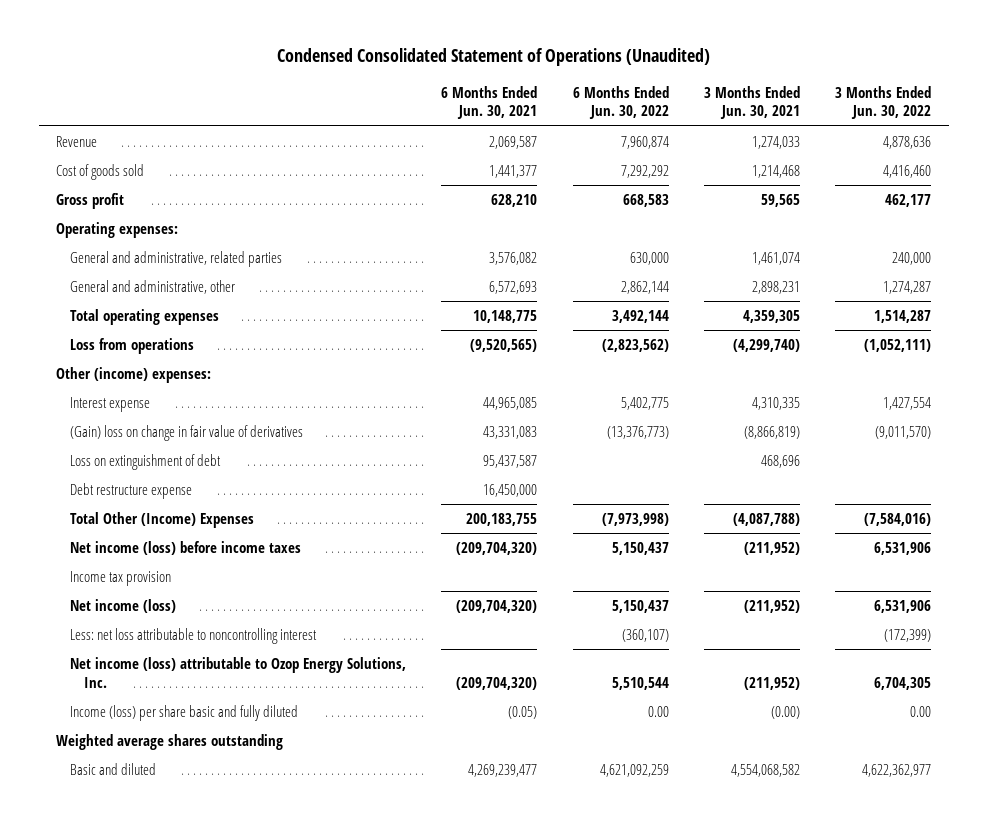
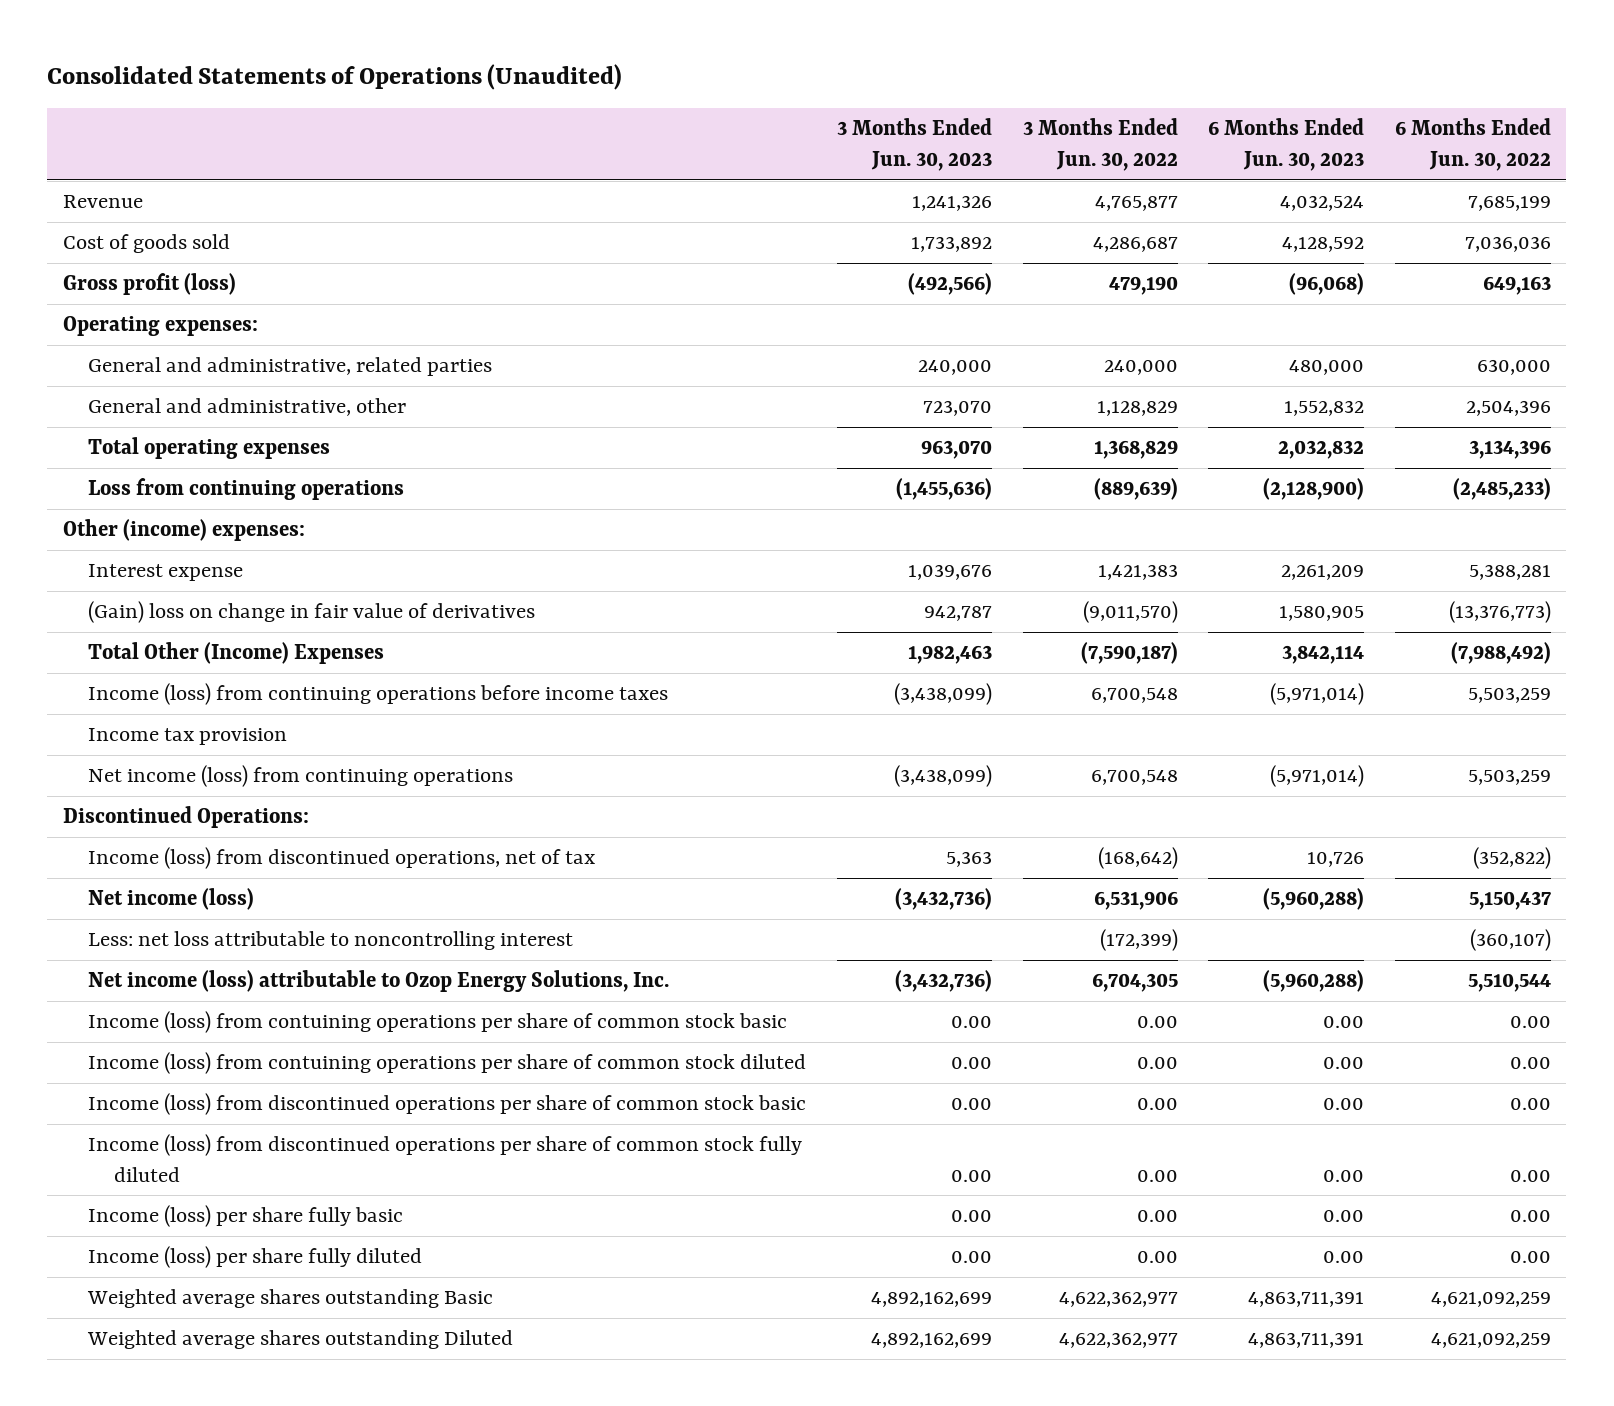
- Condensed Consolidated Statement of Operations (Unaudited)
+ Consolidated Statements of Operations (Unaudited)
- | 6 Months Ended Jun. 30, 2021 | 6 Months Ended Jun. 30, 2022 | 3 Months Ended Jun. 30, 2021 | 3 Months Ended Jun. 30, 2022
+ | 3 Months Ended Jun. 30, 2023 | 3 Months Ended Jun. 30, 2022 | 6 Months Ended Jun. 30, 2023 | 6 Months Ended Jun. 30, 2022
- Revenue | 2,069,587 | 7,960,874 | 1,274,033 | 4,878,636
- Cost of goods sold | 1,441,377 | 7,292,292 | 1,214,468 | 4,416,460
- Gross profit | 628,210 | 668,583 | 59,565 | 462,177
+ Revenue | 1,241,326 | 4,765,877 | 4,032,524 | 7,685,199
+ Cost of goods sold | 1,733,892 | 4,286,687 | 4,128,592 | 7,036,036
+ Gross profit (loss) | (492,566) | 479,190 | (96,068) | 649,163
- General and administrative, other | 6,572,693 | 2,862,144 | 2,898,231 | 1,274,287
- Total operating expenses | 10,148,775 | 3,492,144 | 4,359,305 | 1,514,287
- Loss from operations | (9,520,565) | (2,823,562) | (4,299,740) | (1,052,111)
+ General and administrative, other | 723,070 | 1,128,829 | 1,552,832 | 2,504,396
+ Total operating expenses | 963,070 | 1,368,829 | 2,032,832 | 3,134,396
+ Loss from continuing operations | (1,455,636) | (889,639) | (2,128,900) | (2,485,233)
- Interest expense | 44,965,085 | 5,402,775 | 4,310,335 | 1,427,554
+ Interest expense | 1,039,676 | 1,421,383 | 2,261,209 | 5,388,281
- Loss on extinguishment of debt | 95,437,587 | | 468,696 |
- Debt restructure expense | 16,450,000 | | |
- Total Other (Income) Expenses | 200,183,755 | (7,973,998) | (4,087,788) | (7,584,016)
- Net income (loss) before income taxes | (209,704,320) | 5,150,437 | (211,952) | 6,531,906
+ Total Other (Income) Expenses | 1,982,463 | (7,590,187) | 3,842,114 | (7,988,492)
+ Income (loss) from continuing operations before income taxes | (3,438,099) | 6,700,548 | (5,971,014) | 5,503,259
+ Net income (loss) from continuing operations | (3,438,099) | 6,700,548 | (5,971,014) | 5,503,259
+ Discontinued Operations:
+ Income (loss) from discontinued operations, net of tax | 5,363 | (168,642) | 10,726 | (352,822)
- Income (loss) per share basic and fully diluted | (0.05) | 0.00 | (0.00) | 0.00
- Weighted average shares outstanding
- Basic and diluted | 4,269,239,477 | 4,621,092,259 | 4,554,068,582 | 4,622,362,977
+ Income (loss) from contuining operations per share of common stock basic | 0.00 | 0.00 | 0.00 | 0.00
+ Income (loss) from contuining operations per share of common stock diluted | 0.00 | 0.00 | 0.00 | 0.00
+ Income (loss) from discontinued operations per share of common stock basic | 0.00 | 0.00 | 0.00 | 0.00
+ Income (loss) from discontinued operations per share of common stock fully diluted | 0.00 | 0.00 | 0.00 | 0.00
+ Income (loss) per share fully basic | 0.00 | 0.00 | 0.00 | 0.00
+ Income (loss) per share fully diluted | 0.00 | 0.00 | 0.00 | 0.00
+ Weighted average shares outstanding Basic | 4,892,162,699 | 4,622,362,977 | 4,863,711,391 | 4,621,092,259
+ Weighted average shares outstanding Diluted | 4,892,162,699 | 4,622,362,977 | 4,863,711,391 | 4,621,092,259

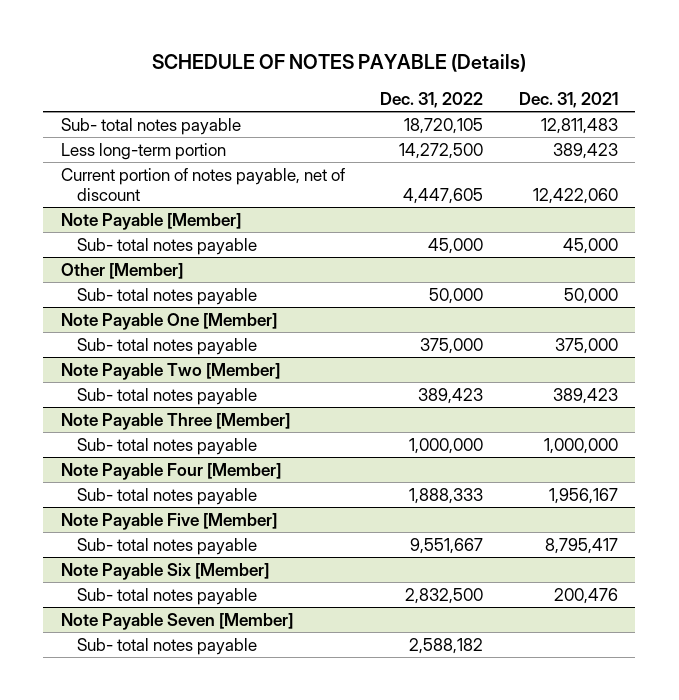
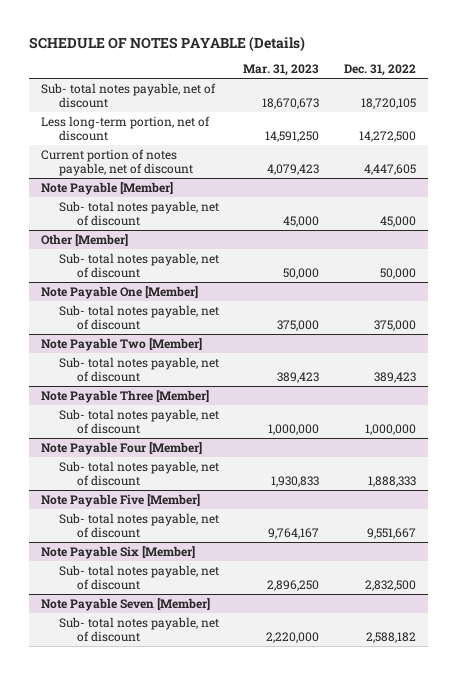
- | Dec. 31, 2022 | Dec. 31, 2021
+ | Mar. 31, 2023 | Dec. 31, 2022
- Sub- total notes payable | 18,720,105 | 12,811,483
- Less long-term portion | 14,272,500 | 389,423
+ Sub- total notes payable, net of discount | 18,670,673 | 18,720,105
+ Less long-term portion, net of discount | 14,591,250 | 14,272,500
@ Note Payable [Member]
- Sub- total notes payable | 45,000 | 45,000
+ Sub- total notes payable, net of discount | 45,000 | 45,000
@ Other [Member]
- Sub- total notes payable | 50,000 | 50,000
+ Sub- total notes payable, net of discount | 50,000 | 50,000
@ Note Payable One [Member]
- Sub- total notes payable | 375,000 | 375,000
+ Sub- total notes payable, net of discount | 375,000 | 375,000
@ Note Payable Two [Member]
- Sub- total notes payable | 389,423 | 389,423
+ Sub- total notes payable, net of discount | 389,423 | 389,423
@ Note Payable Three [Member]
- Sub- total notes payable | 1,000,000 | 1,000,000
+ Sub- total notes payable, net of discount | 1,000,000 | 1,000,000
@ Note Payable Four [Member]
- Sub- total notes payable | 1,888,333 | 1,956,167
+ Sub- total notes payable, net of discount | 1,930,833 | 1,888,333
@ Note Payable Five [Member]
- Sub- total notes payable | 9,551,667 | 8,795,417
+ Sub- total notes payable, net of discount | 9,764,167 | 9,551,667
@ Note Payable Six [Member]
- Sub- total notes payable | 2,832,500 | 200,476
+ Sub- total notes payable, net of discount | 2,896,250 | 2,832,500
@ Note Payable Seven [Member]
- Sub- total notes payable | 2,588,182 |
+ Sub- total notes payable, net of discount | 2,220,000 | 2,588,182

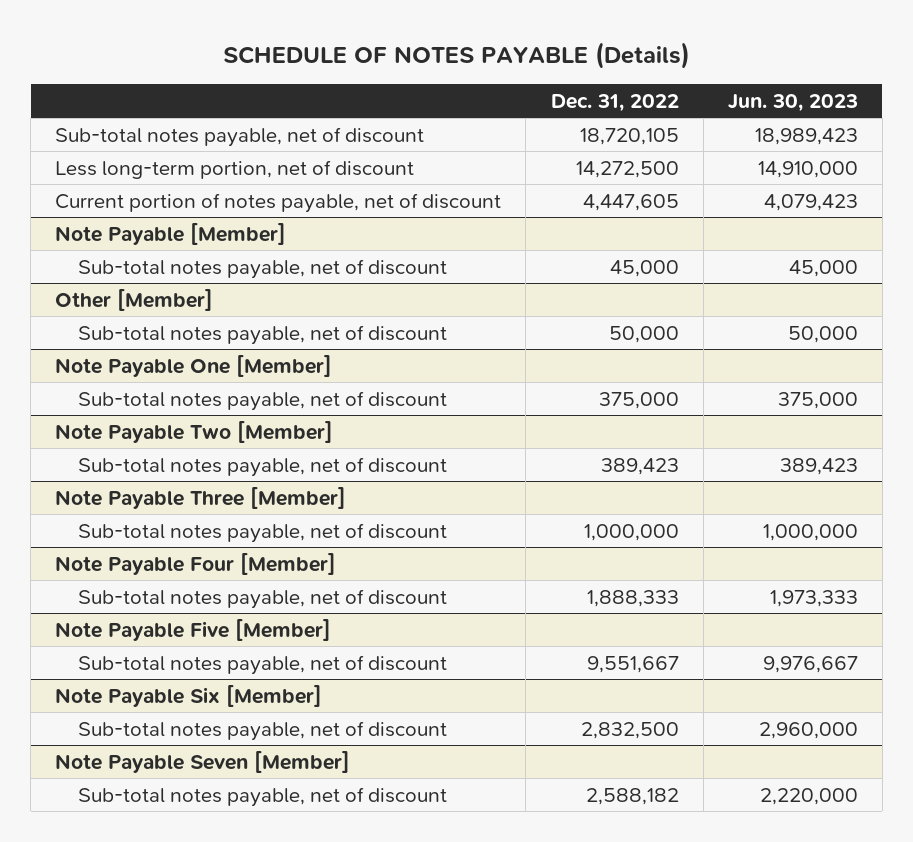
- | Mar. 31, 2023 | Dec. 31, 2022
+ | Dec. 31, 2022 | Jun. 30, 2023
- Sub- total notes payable, net of discount | 18,670,673 | 18,720,105
+ Sub-total notes payable, net of discount | 18,720,105 | 18,989,423
@ Note Payable [Member]
- Sub- total notes payable, net of discount | 45,000 | 45,000
+ Sub-total notes payable, net of discount | 45,000 | 45,000
@ Other [Member]
- Sub- total notes payable, net of discount | 50,000 | 50,000
+ Sub-total notes payable, net of discount | 50,000 | 50,000
@ Note Payable One [Member]
- Sub- total notes payable, net of discount | 375,000 | 375,000
+ Sub-total notes payable, net of discount | 375,000 | 375,000
@ Note Payable Two [Member]
- Sub- total notes payable, net of discount | 389,423 | 389,423
+ Sub-total notes payable, net of discount | 389,423 | 389,423
@ Note Payable Three [Member]
- Sub- total notes payable, net of discount | 1,000,000 | 1,000,000
+ Sub-total notes payable, net of discount | 1,000,000 | 1,000,000
@ Note Payable Four [Member]
- Sub- total notes payable, net of discount | 1,930,833 | 1,888,333
+ Sub-total notes payable, net of discount | 1,888,333 | 1,973,333
@ Note Payable Five [Member]
- Sub- total notes payable, net of discount | 9,764,167 | 9,551,667
+ Sub-total notes payable, net of discount | 9,551,667 | 9,976,667
@ Note Payable Six [Member]
- Sub- total notes payable, net of discount | 2,896,250 | 2,832,500
+ Sub-total notes payable, net of discount | 2,832,500 | 2,960,000
@ Note Payable Seven [Member]
- Sub- total notes payable, net of discount | 2,220,000 | 2,588,182
+ Sub-total notes payable, net of discount | 2,588,182 | 2,220,000

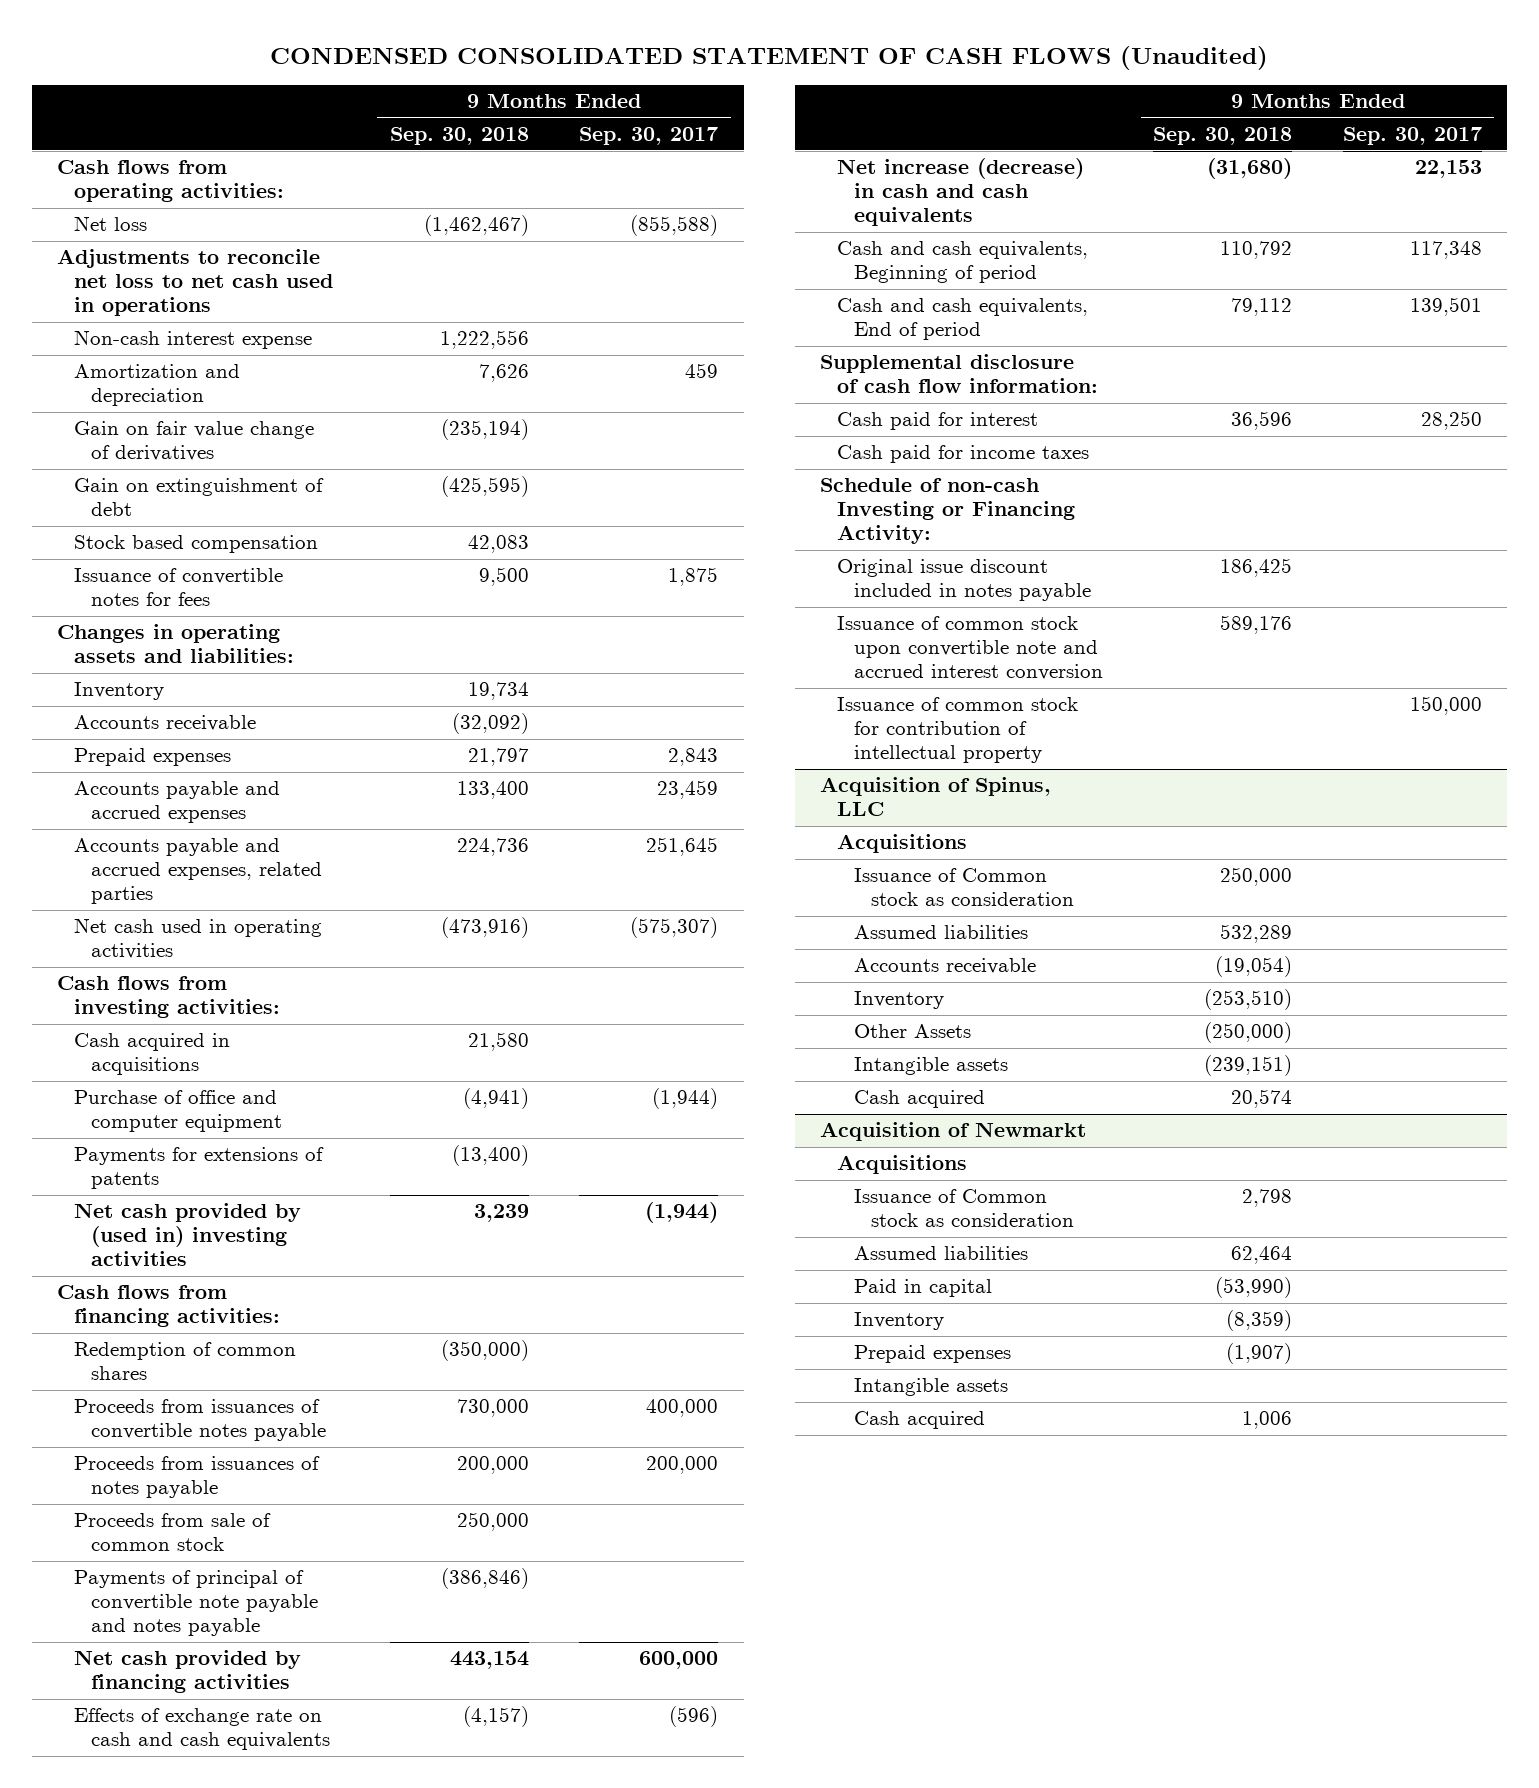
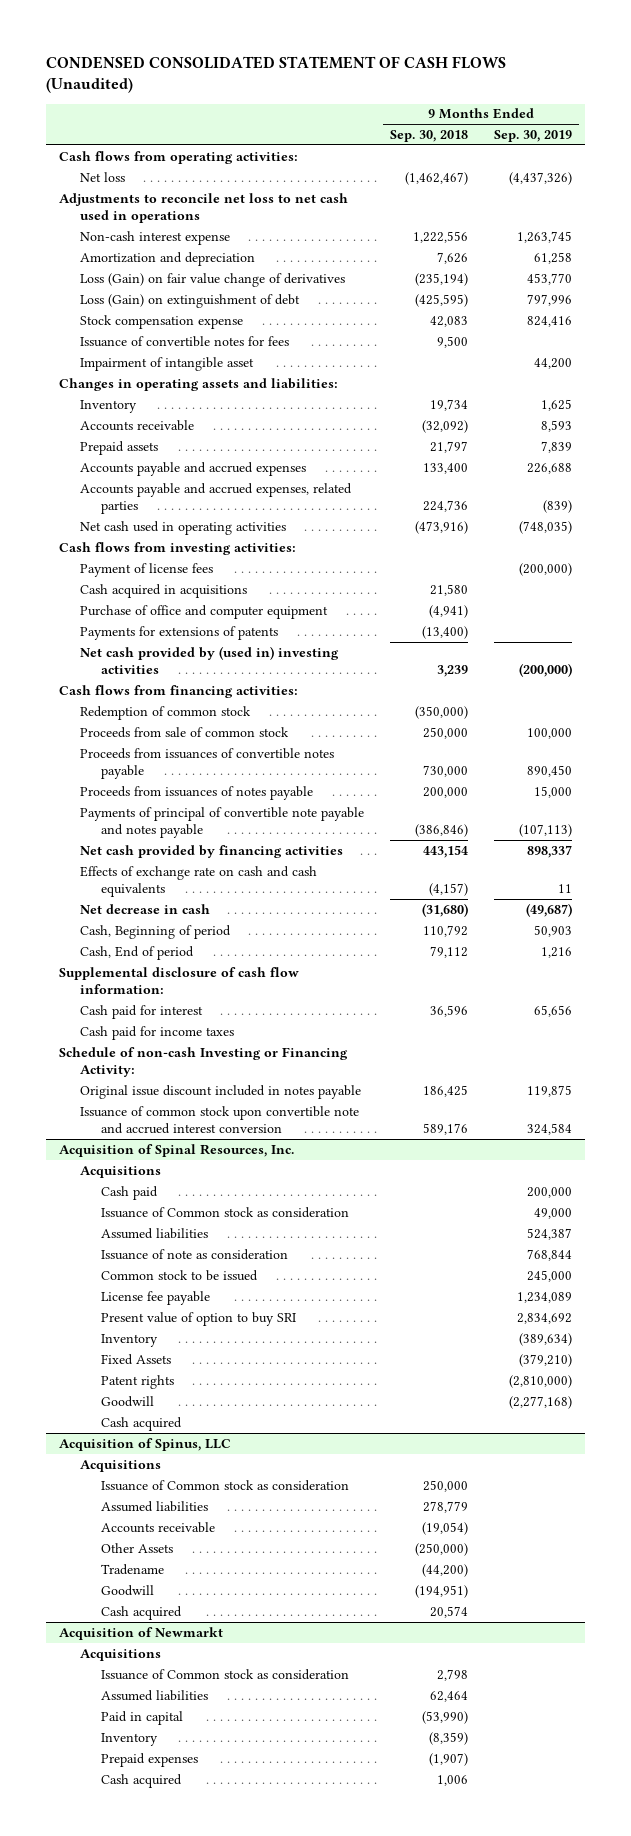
- | 9 Months Ended Sep. 30, 2018 | 9 Months Ended Sep. 30, 2017
+ | 9 Months Ended Sep. 30, 2018 | 9 Months Ended Sep. 30, 2019
- Gain on fair value change of derivatives | (235,194) |
- Gain on extinguishment of debt | (425,595) |
- Stock based compensation | 42,083 |
+ Loss (Gain) on fair value change of derivatives | (235,194) | 453,770
+ Loss (Gain) on extinguishment of debt | (425,595) | 797,996
+ Stock compensation expense | 42,083 | 824,416
+ Impairment of intangible asset | | 44,200
- Prepaid expenses | 21,797 | 2,843
+ Prepaid assets | 21,797 | 7,839
+ Payment of license fees | | (200,000)
- Redemption of common shares | (350,000) |
+ Redemption of common stock | (350,000) |
moved up: Proceeds from sale of common stock | 250,000 | 100,000
- Net increase (decrease) in cash and cash equivalents | (31,680) | 22,153
- Cash and cash equivalents, Beginning of period | 110,792 | 117,348
- Cash and cash equivalents, End of period | 79,112 | 139,501
+ Net decrease in cash | (31,680) | (49,687)
+ Cash, Beginning of period | 110,792 | 50,903
+ Cash, End of period | 79,112 | 1,216
- Issuance of common stock for contribution of intellectual property | | 150,000
+ Acquisition of Spinal Resources, Inc.
+ Acquisitions
+ Cash paid | | 200,000
+ Issuance of Common stock as consideration | | 49,000
+ Assumed liabilities | | 524,387
+ Issuance of note as consideration | | 768,844
+ Common stock to be issued | | 245,000
+ License fee payable | | 1,234,089
+ Present value of option to buy SRI | | 2,834,692
+ Inventory | | (389,634)
+ Fixed Assets | | (379,210)
+ Patent rights | | (2,810,000)
+ Goodwill | | (2,277,168)
+ Cash acquired
@ Acquisition of Spinus, LLC
- Assumed liabilities | 532,289 |
+ Assumed liabilities | 278,779 |
- Inventory | (253,510) |
- Intangible assets | (239,151) |
+ Tradename | (44,200) |
+ Goodwill | (194,951) |
@ Acquisition of Newmarkt
- Intangible assets

